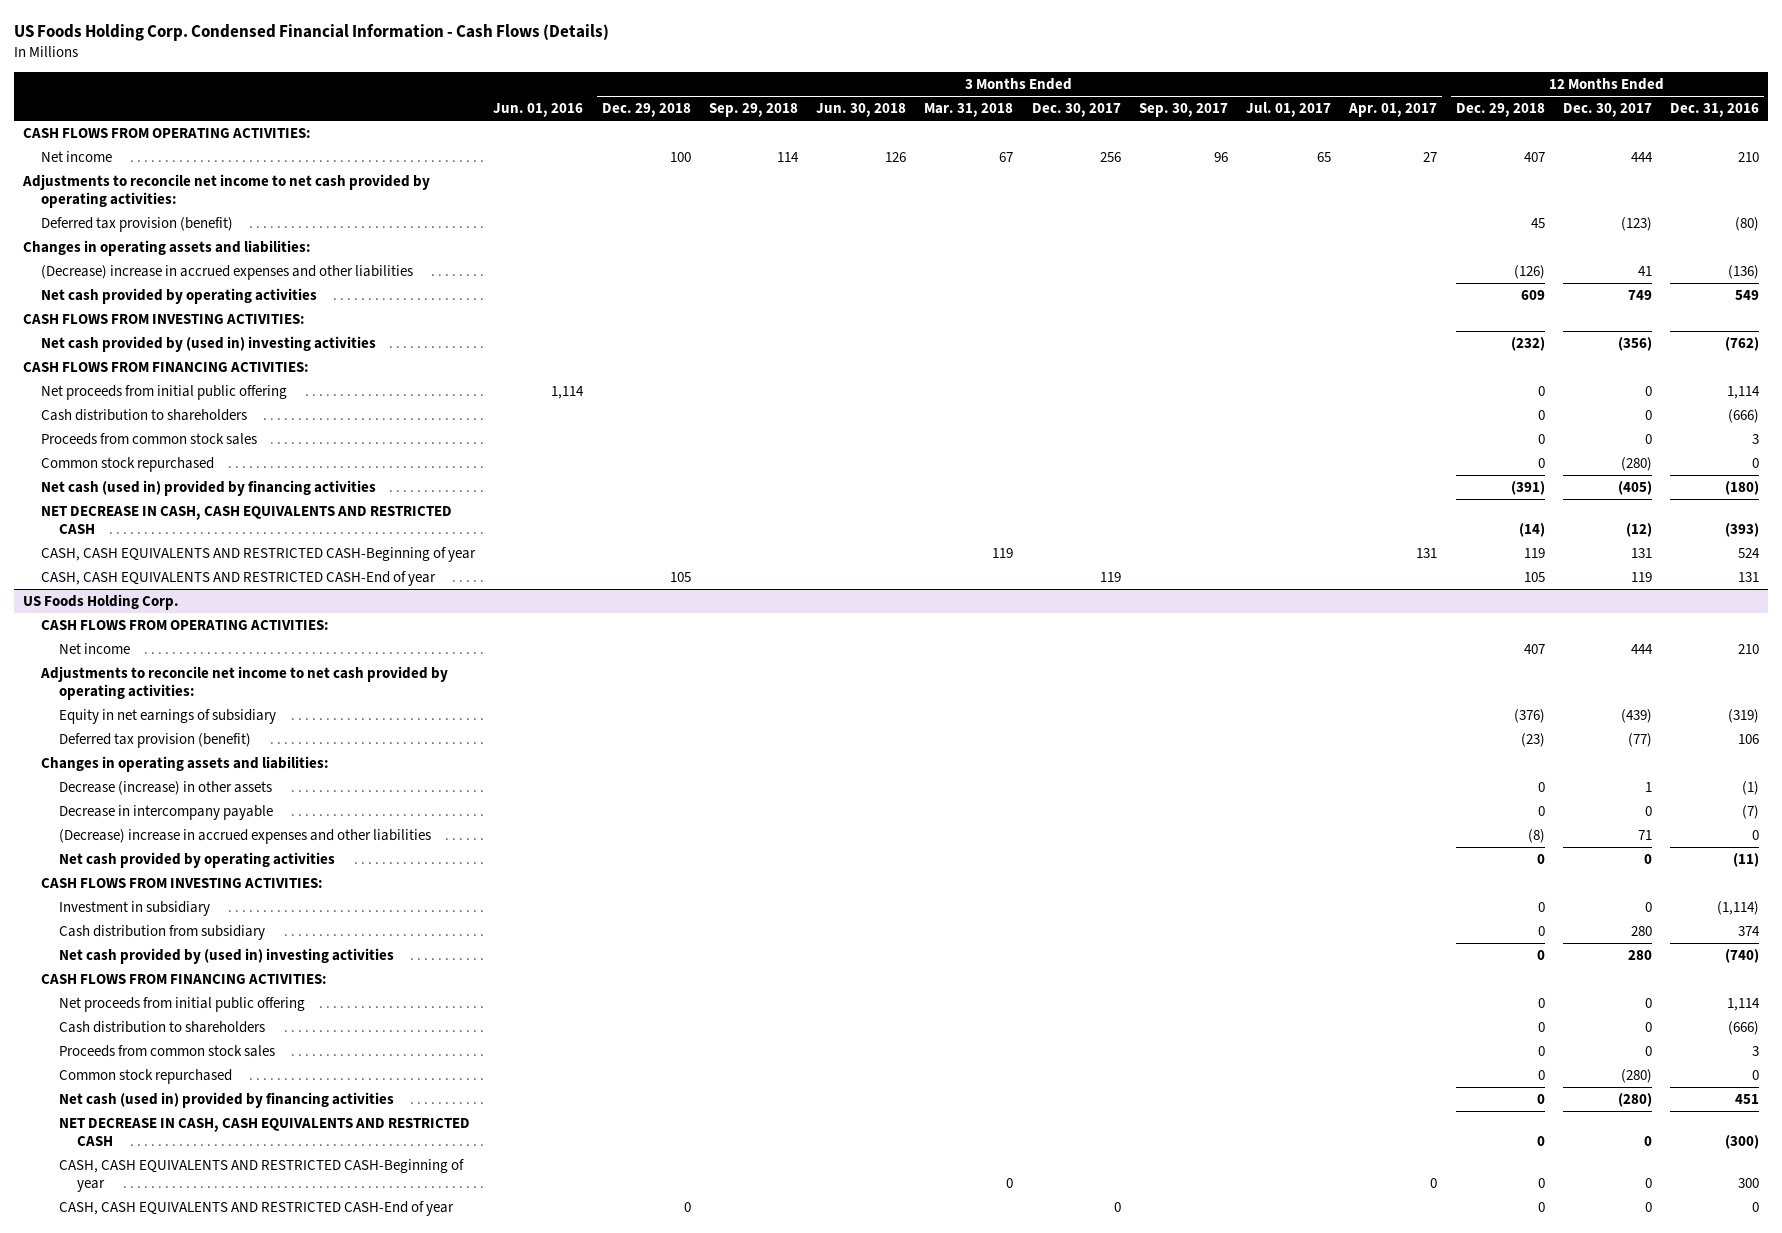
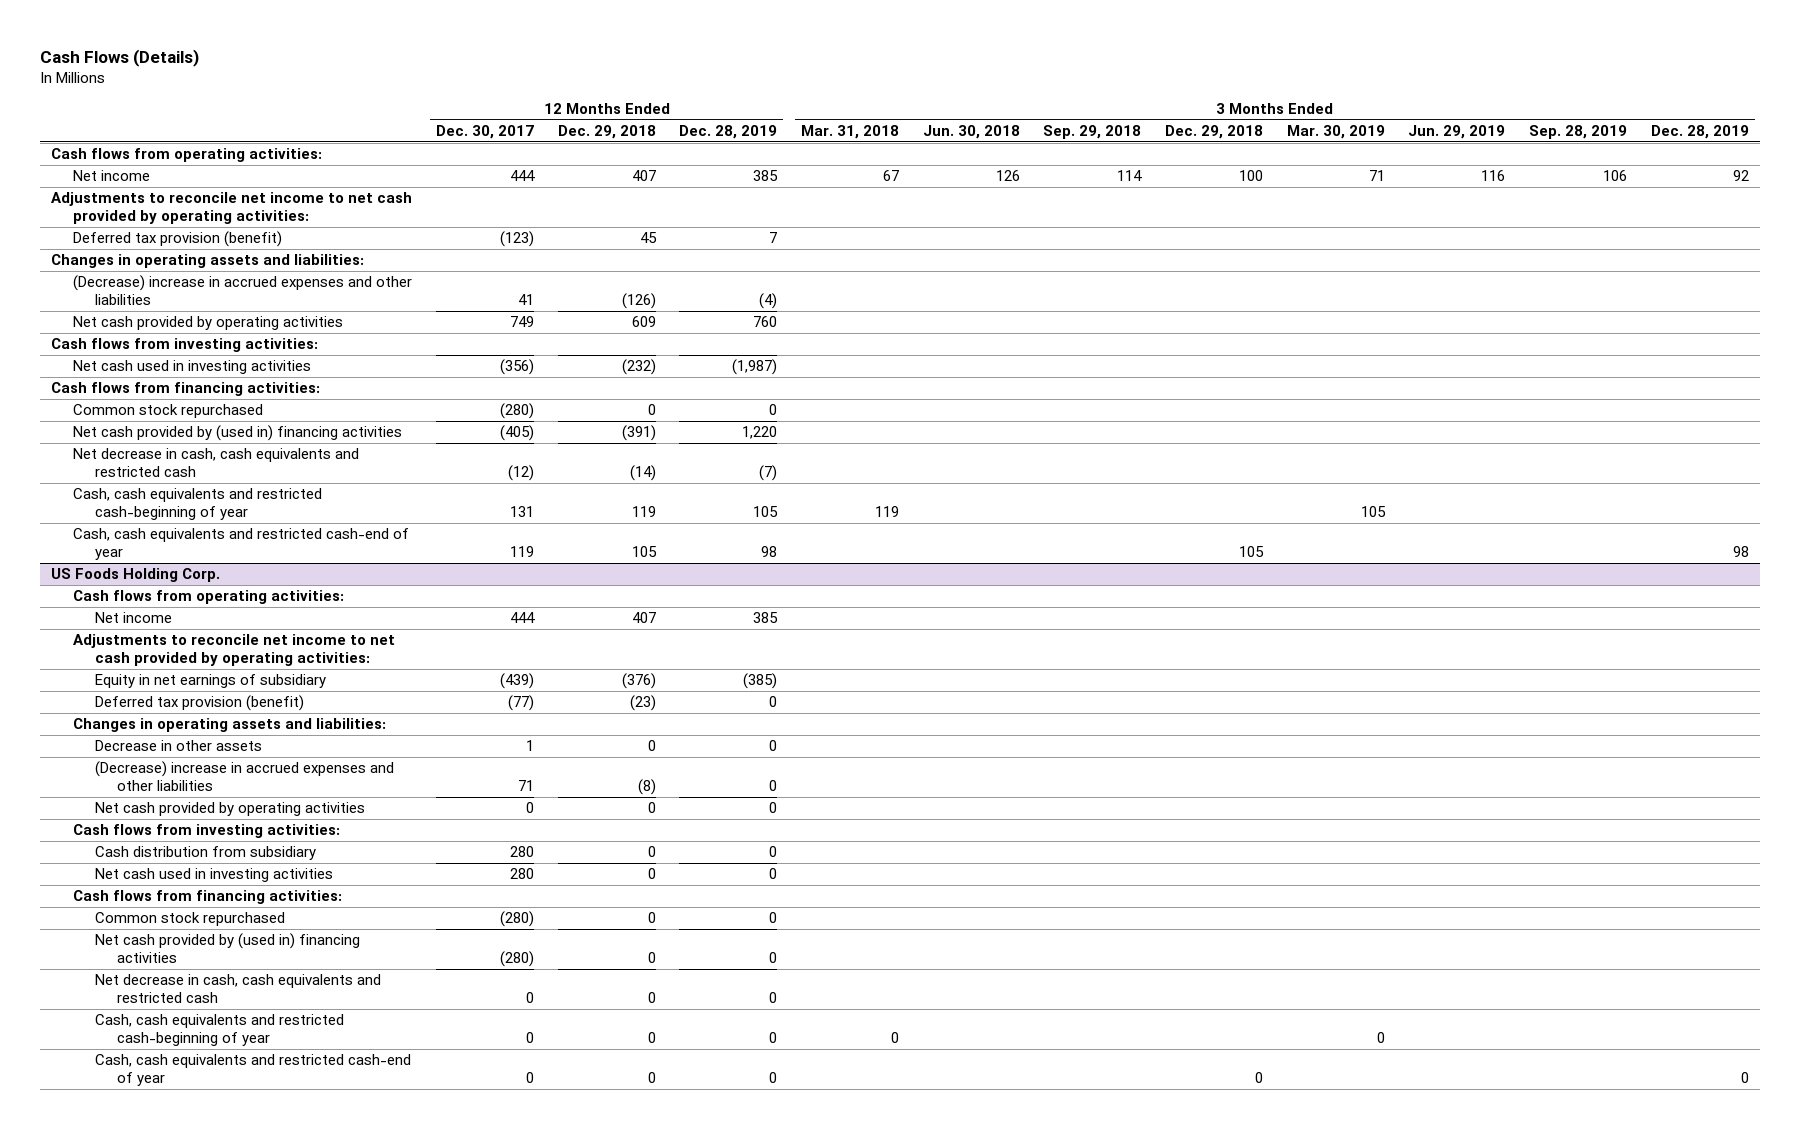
- US Foods Holding Corp. Condensed Financial Information - Cash Flows (Details)
+ Cash Flows (Details)
- | Jun. 01, 2016 | 3 Months Ended Dec. 29, 2018 | 3 Months Ended Sep. 29, 2018 | 3 Months Ended Jun. 30, 2018 | 3 Months Ended Mar. 31, 2018 | 3 Months Ended Dec. 30, 2017 | 3 Months Ended Sep. 30, 2017 | 3 Months Ended Jul. 01, 2017 | 3 Months Ended Apr. 01, 2017 | 12 Months Ended Dec. 29, 2018 | 12 Months Ended Dec. 30, 2017 | 12 Months Ended Dec. 31, 2016
+ | 12 Months Ended Dec. 30, 2017 | 12 Months Ended Dec. 29, 2018 | 12 Months Ended Dec. 28, 2019 | 3 Months Ended Mar. 31, 2018 | 3 Months Ended Jun. 30, 2018 | 3 Months Ended Sep. 29, 2018 | 3 Months Ended Dec. 29, 2018 | 3 Months Ended Mar. 30, 2019 | 3 Months Ended Jun. 29, 2019 | 3 Months Ended Sep. 28, 2019 | 3 Months Ended Dec. 28, 2019
- CASH FLOWS FROM OPERATING ACTIVITIES:
+ Cash flows from operating activities:
- CASH FLOWS FROM INVESTING ACTIVITIES:
- Net cash provided by (used in) investing activities | | | | | | | | | | (232) | (356) | (762)
- CASH FLOWS FROM FINANCING ACTIVITIES:
- Net proceeds from initial public offering | 1,114 | | | | | | | | | 0 | 0 | 1,114
- Cash distribution to shareholders | | | | | | | | | | 0 | 0 | (666)
- Proceeds from common stock sales | | | | | | | | | | 0 | 0 | 3
+ Cash flows from investing activities:
+ Net cash used in investing activities | (356) | (232) | (1,987) | | | | | | | |
+ Cash flows from financing activities:
- Net cash (used in) provided by financing activities | | | | | | | | | | (391) | (405) | (180)
- NET DECREASE IN CASH, CASH EQUIVALENTS AND RESTRICTED CASH | | | | | | | | | | (14) | (12) | (393)
- CASH, CASH EQUIVALENTS AND RESTRICTED CASH-Beginning of year | | | | | 119 | | | | 131 | 119 | 131 | 524
- CASH, CASH EQUIVALENTS AND RESTRICTED CASH-End of year | | 105 | | | | 119 | | | | 105 | 119 | 131
+ Net cash provided by (used in) financing activities | (405) | (391) | 1,220 | | | | | | | |
+ Net decrease in cash, cash equivalents and restricted cash | (12) | (14) | (7) | | | | | | | |
+ Cash, cash equivalents and restricted cash-beginning of year | 131 | 119 | 105 | 119 | | | | 105 | | |
+ Cash, cash equivalents and restricted cash-end of year | 119 | 105 | 98 | | | | 105 | | | | 98
@ US Foods Holding Corp.
- CASH FLOWS FROM OPERATING ACTIVITIES:
+ Cash flows from operating activities:
- Decrease (increase) in other assets | | | | | | | | | | 0 | 1 | (1)
- Decrease in intercompany payable | | | | | | | | | | 0 | 0 | (7)
+ Decrease in other assets | 1 | 0 | 0 | | | | | | | |
- CASH FLOWS FROM INVESTING ACTIVITIES:
- Investment in subsidiary | | | | | | | | | | 0 | 0 | (1,114)
+ Cash flows from investing activities:
- Net cash provided by (used in) investing activities | | | | | | | | | | 0 | 280 | (740)
- CASH FLOWS FROM FINANCING ACTIVITIES:
- Net proceeds from initial public offering | | | | | | | | | | 0 | 0 | 1,114
- Cash distribution to shareholders | | | | | | | | | | 0 | 0 | (666)
- Proceeds from common stock sales | | | | | | | | | | 0 | 0 | 3
+ Net cash used in investing activities | 280 | 0 | 0 | | | | | | | |
+ Cash flows from financing activities:
- Net cash (used in) provided by financing activities | | | | | | | | | | 0 | (280) | 451
- NET DECREASE IN CASH, CASH EQUIVALENTS AND RESTRICTED CASH | | | | | | | | | | 0 | 0 | (300)
- CASH, CASH EQUIVALENTS AND RESTRICTED CASH-Beginning of year | | | | | 0 | | | | 0 | 0 | 0 | 300
- CASH, CASH EQUIVALENTS AND RESTRICTED CASH-End of year | | 0 | | | | 0 | | | | 0 | 0 | 0
+ Net cash provided by (used in) financing activities | (280) | 0 | 0 | | | | | | | |
+ Net decrease in cash, cash equivalents and restricted cash | 0 | 0 | 0 | | | | | | | |
+ Cash, cash equivalents and restricted cash-beginning of year | 0 | 0 | 0 | 0 | | | | 0 | | |
+ Cash, cash equivalents and restricted cash-end of year | 0 | 0 | 0 | | | | 0 | | | | 0

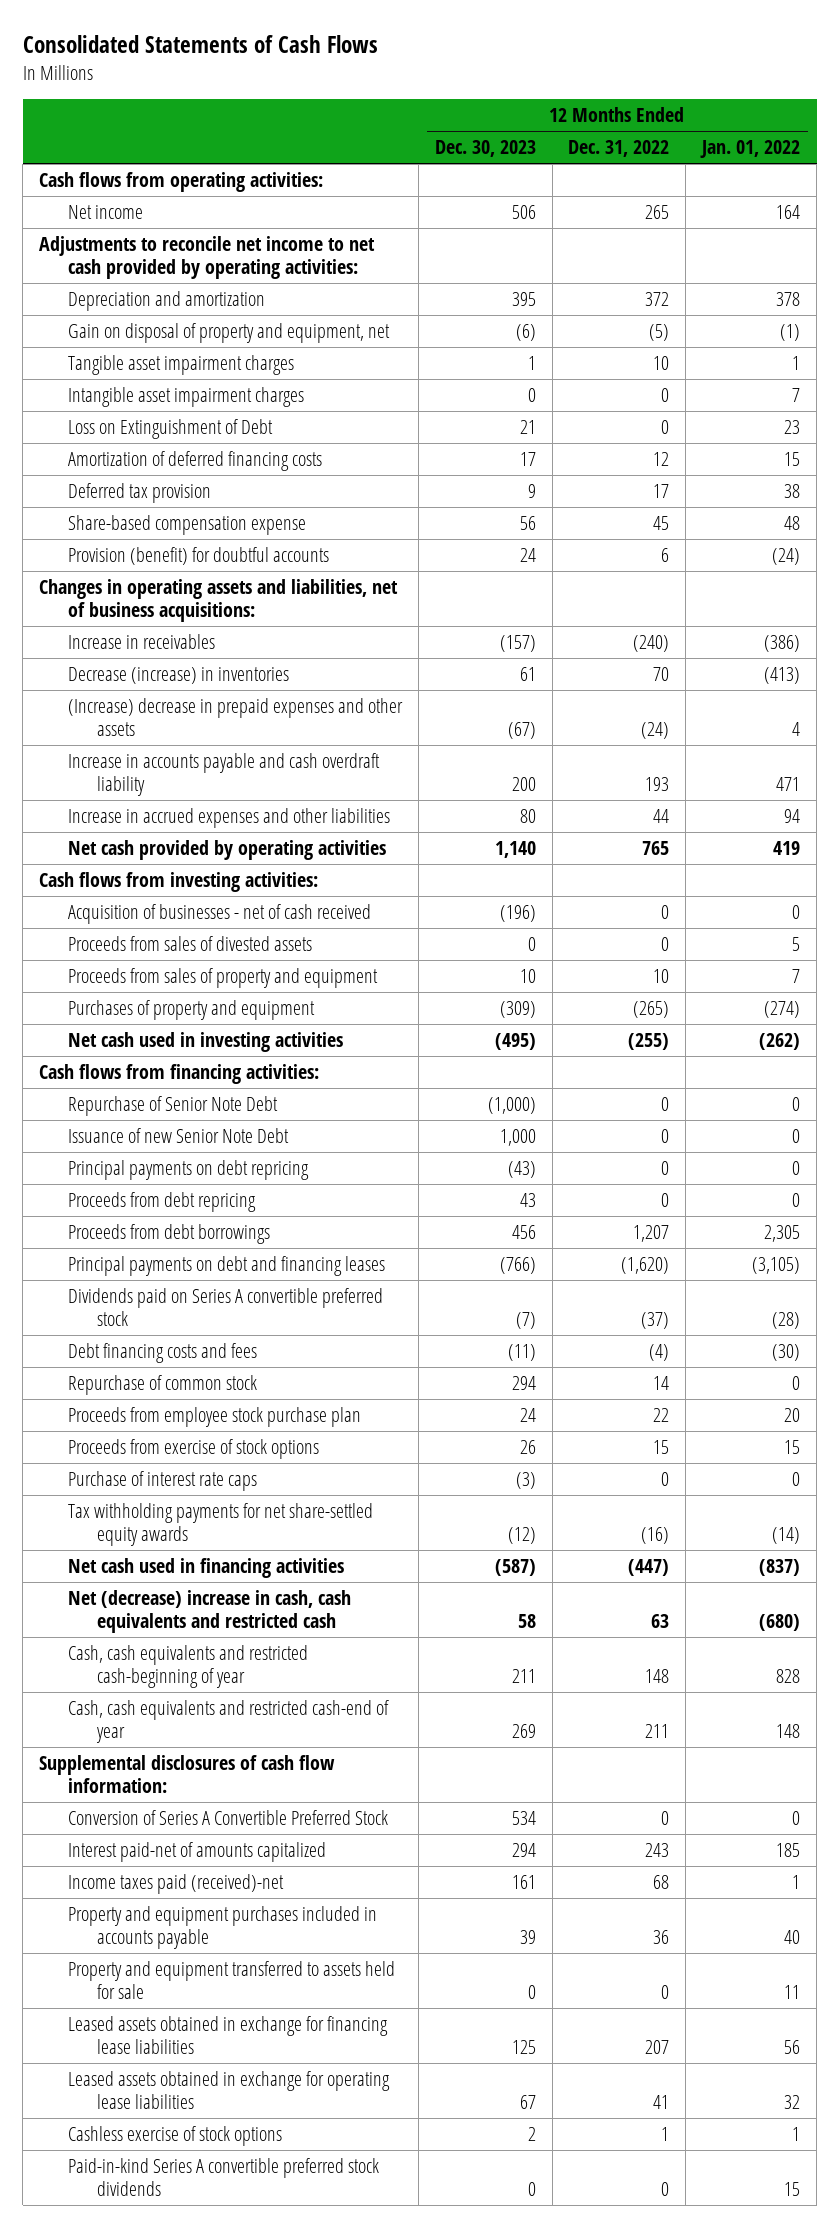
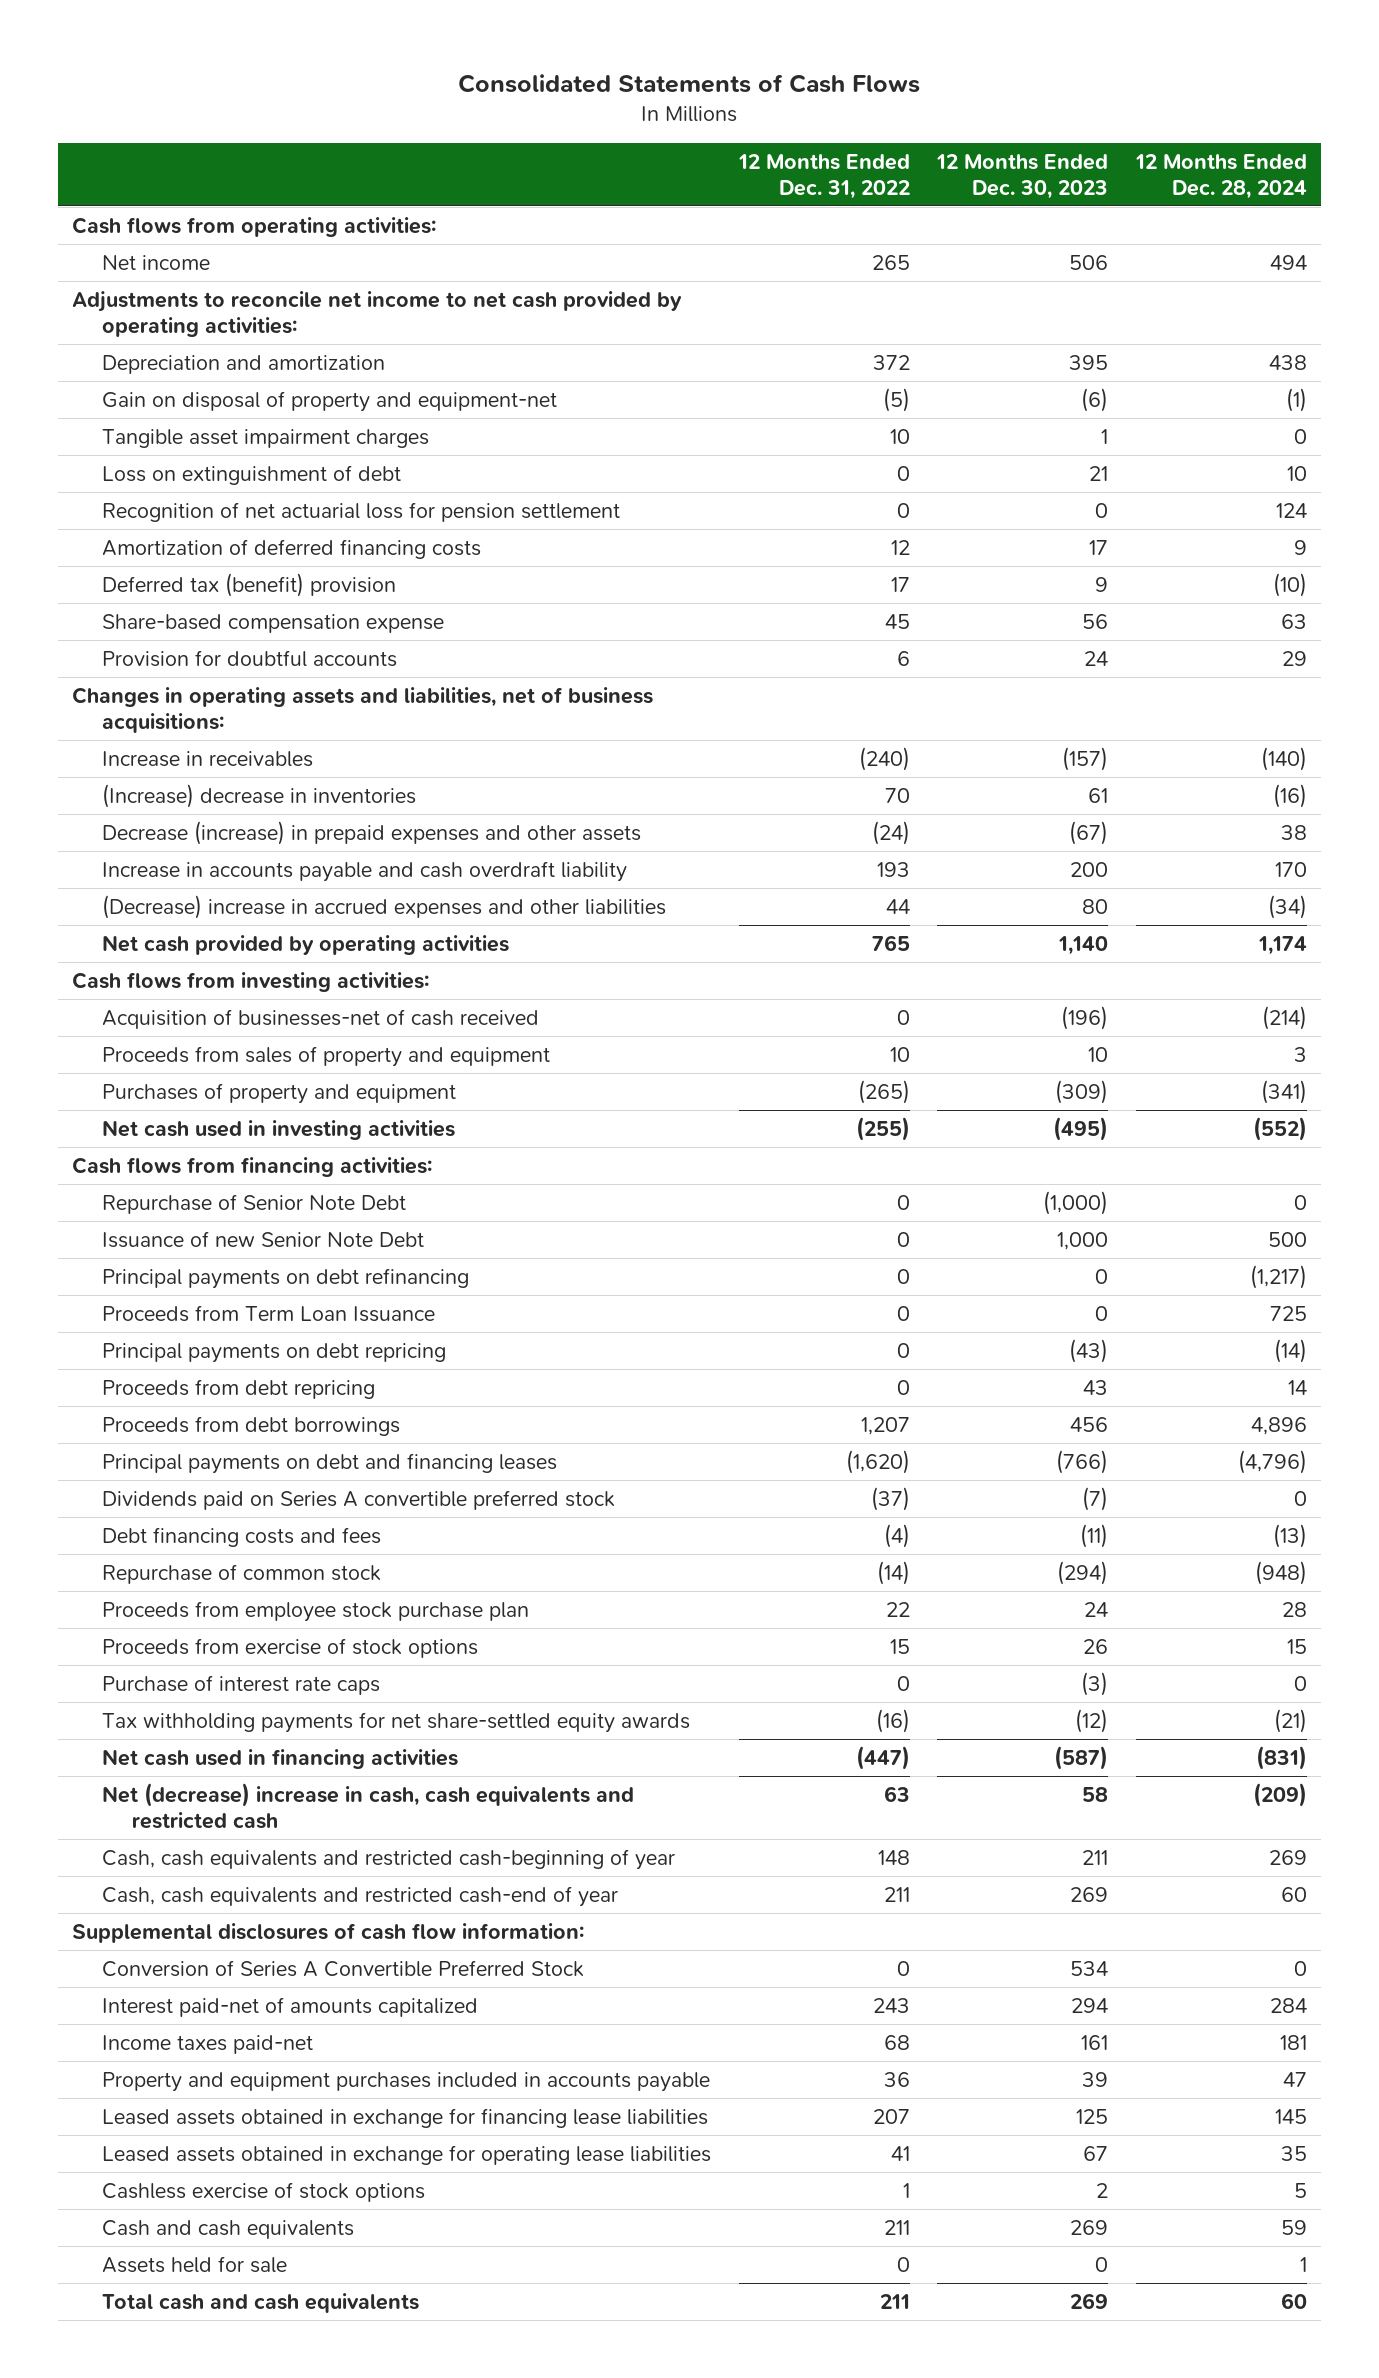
- | 12 Months Ended Dec. 30, 2023 | 12 Months Ended Dec. 31, 2022 | 12 Months Ended Jan. 01, 2022
+ | 12 Months Ended Dec. 31, 2022 | 12 Months Ended Dec. 30, 2023 | 12 Months Ended Dec. 28, 2024
- Gain on disposal of property and equipment, net | (6) | (5) | (1)
+ Gain on disposal of property and equipment-net | (5) | (6) | (1)
- Intangible asset impairment charges | 0 | 0 | 7
- Loss on Extinguishment of Debt | 21 | 0 | 23
+ Loss on extinguishment of debt | 0 | 21 | 10
+ Recognition of net actuarial loss for pension settlement | 0 | 0 | 124
- Deferred tax provision | 9 | 17 | 38
+ Deferred tax (benefit) provision | 17 | 9 | (10)
- Provision (benefit) for doubtful accounts | 24 | 6 | (24)
+ Provision for doubtful accounts | 6 | 24 | 29
- Decrease (increase) in inventories | 61 | 70 | (413)
- (Increase) decrease in prepaid expenses and other assets | (67) | (24) | 4
+ (Increase) decrease in inventories | 70 | 61 | (16)
+ Decrease (increase) in prepaid expenses and other assets | (24) | (67) | 38
- Increase in accrued expenses and other liabilities | 80 | 44 | 94
+ (Decrease) increase in accrued expenses and other liabilities | 44 | 80 | (34)
- Acquisition of businesses - net of cash received | (196) | 0 | 0
- Proceeds from sales of divested assets | 0 | 0 | 5
+ Acquisition of businesses-net of cash received | 0 | (196) | (214)
+ Principal payments on debt refinancing | 0 | 0 | (1,217)
+ Proceeds from Term Loan Issuance | 0 | 0 | 725
- Repurchase of common stock | 294 | 14 | 0
+ Repurchase of common stock | (14) | (294) | (948)
- Income taxes paid (received)-net | 161 | 68 | 1
+ Income taxes paid-net | 68 | 161 | 181
- Property and equipment transferred to assets held for sale | 0 | 0 | 11
- Paid-in-kind Series A convertible preferred stock dividends | 0 | 0 | 15
+ Cash and cash equivalents | 211 | 269 | 59
+ Assets held for sale | 0 | 0 | 1
+ Total cash and cash equivalents | 211 | 269 | 60

